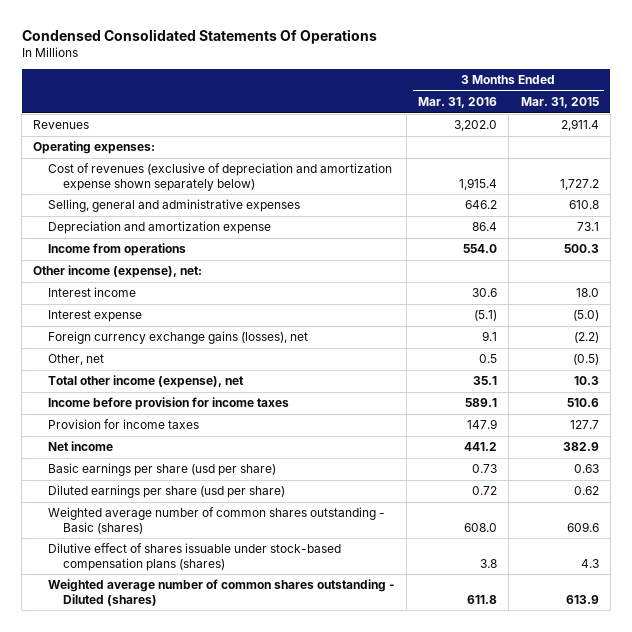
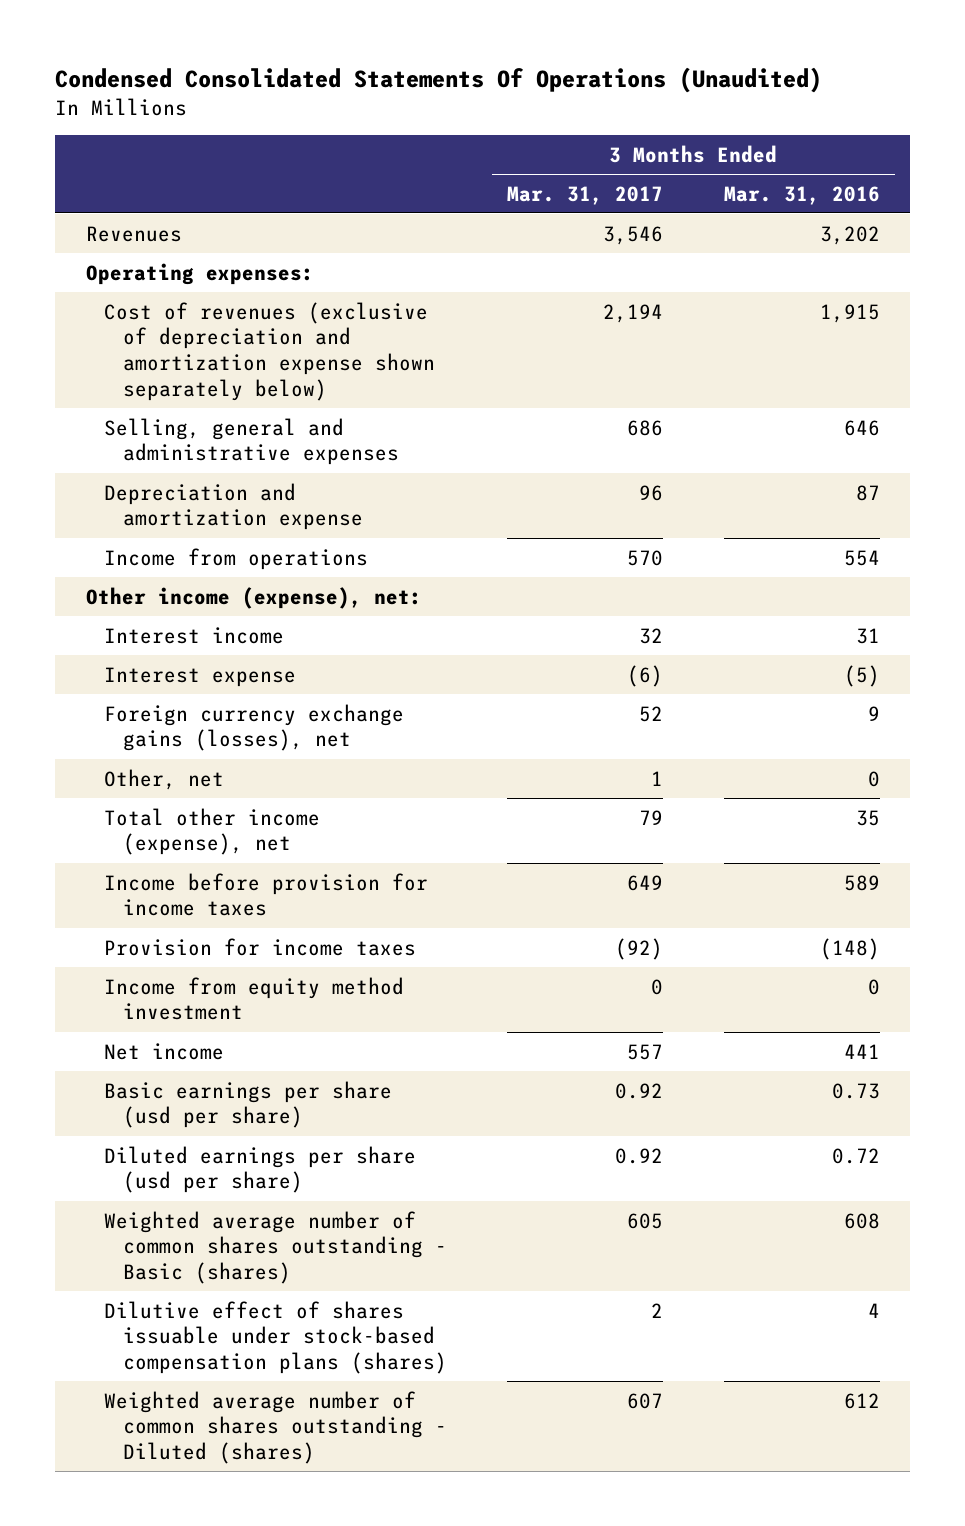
- Condensed Consolidated Statements Of Operations
+ Condensed Consolidated Statements Of Operations (Unaudited)
- | 3 Months Ended Mar. 31, 2016 | 3 Months Ended Mar. 31, 2015
+ | 3 Months Ended Mar. 31, 2017 | 3 Months Ended Mar. 31, 2016
- Revenues | 3,202.0 | 2,911.4
+ Revenues | 3,546 | 3,202
- Cost of revenues (exclusive of depreciation and amortization expense shown separately below) | 1,915.4 | 1,727.2
- Selling, general and administrative expenses | 646.2 | 610.8
- Depreciation and amortization expense | 86.4 | 73.1
- Income from operations | 554.0 | 500.3
+ Cost of revenues (exclusive of depreciation and amortization expense shown separately below) | 2,194 | 1,915
+ Selling, general and administrative expenses | 686 | 646
+ Depreciation and amortization expense | 96 | 87
+ Income from operations | 570 | 554
- Interest income | 30.6 | 18.0
- Interest expense | (5.1) | (5.0)
- Foreign currency exchange gains (losses), net | 9.1 | (2.2)
- Other, net | 0.5 | (0.5)
- Total other income (expense), net | 35.1 | 10.3
- Income before provision for income taxes | 589.1 | 510.6
- Provision for income taxes | 147.9 | 127.7
- Net income | 441.2 | 382.9
+ Interest income | 32 | 31
+ Interest expense | (6) | (5)
+ Foreign currency exchange gains (losses), net | 52 | 9
+ Other, net | 1 | 0
+ Total other income (expense), net | 79 | 35
+ Income before provision for income taxes | 649 | 589
+ Provision for income taxes | (92) | (148)
+ Income from equity method investment | 0 | 0
+ Net income | 557 | 441
- Weighted average number of common shares outstanding - Basic (shares) | 608.0 | 609.6
- Dilutive effect of shares issuable under stock-based compensation plans (shares) | 3.8 | 4.3
- Weighted average number of common shares outstanding - Diluted (shares) | 611.8 | 613.9
+ Weighted average number of common shares outstanding - Basic (shares) | 605 | 608
+ Dilutive effect of shares issuable under stock-based compensation plans (shares) | 2 | 4
+ Weighted average number of common shares outstanding - Diluted (shares) | 607 | 612

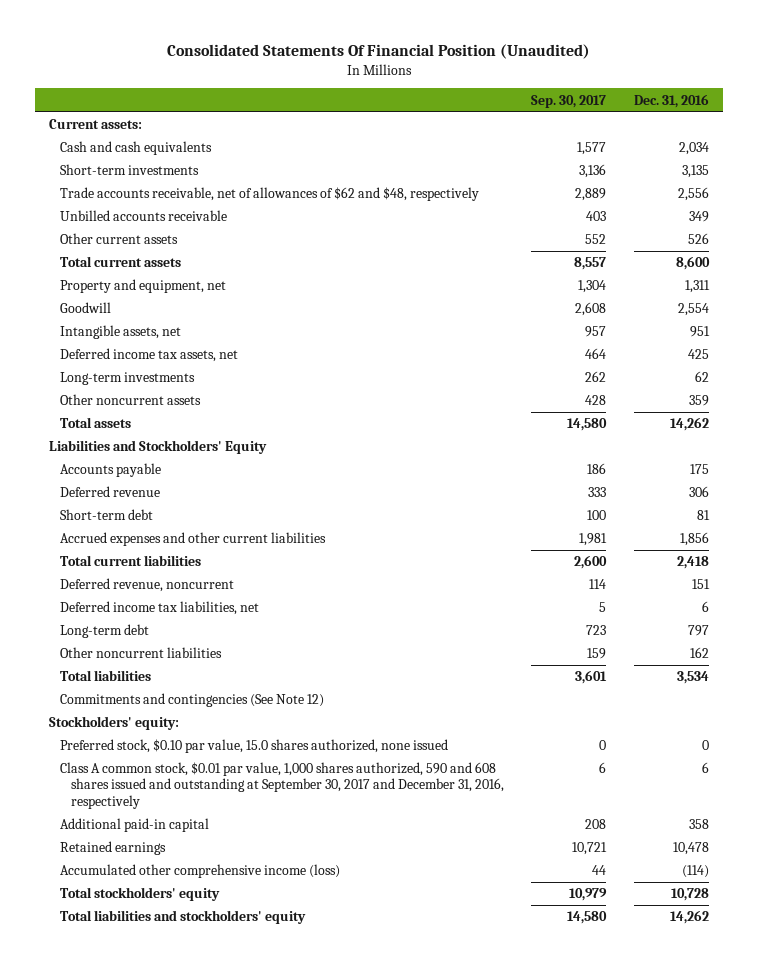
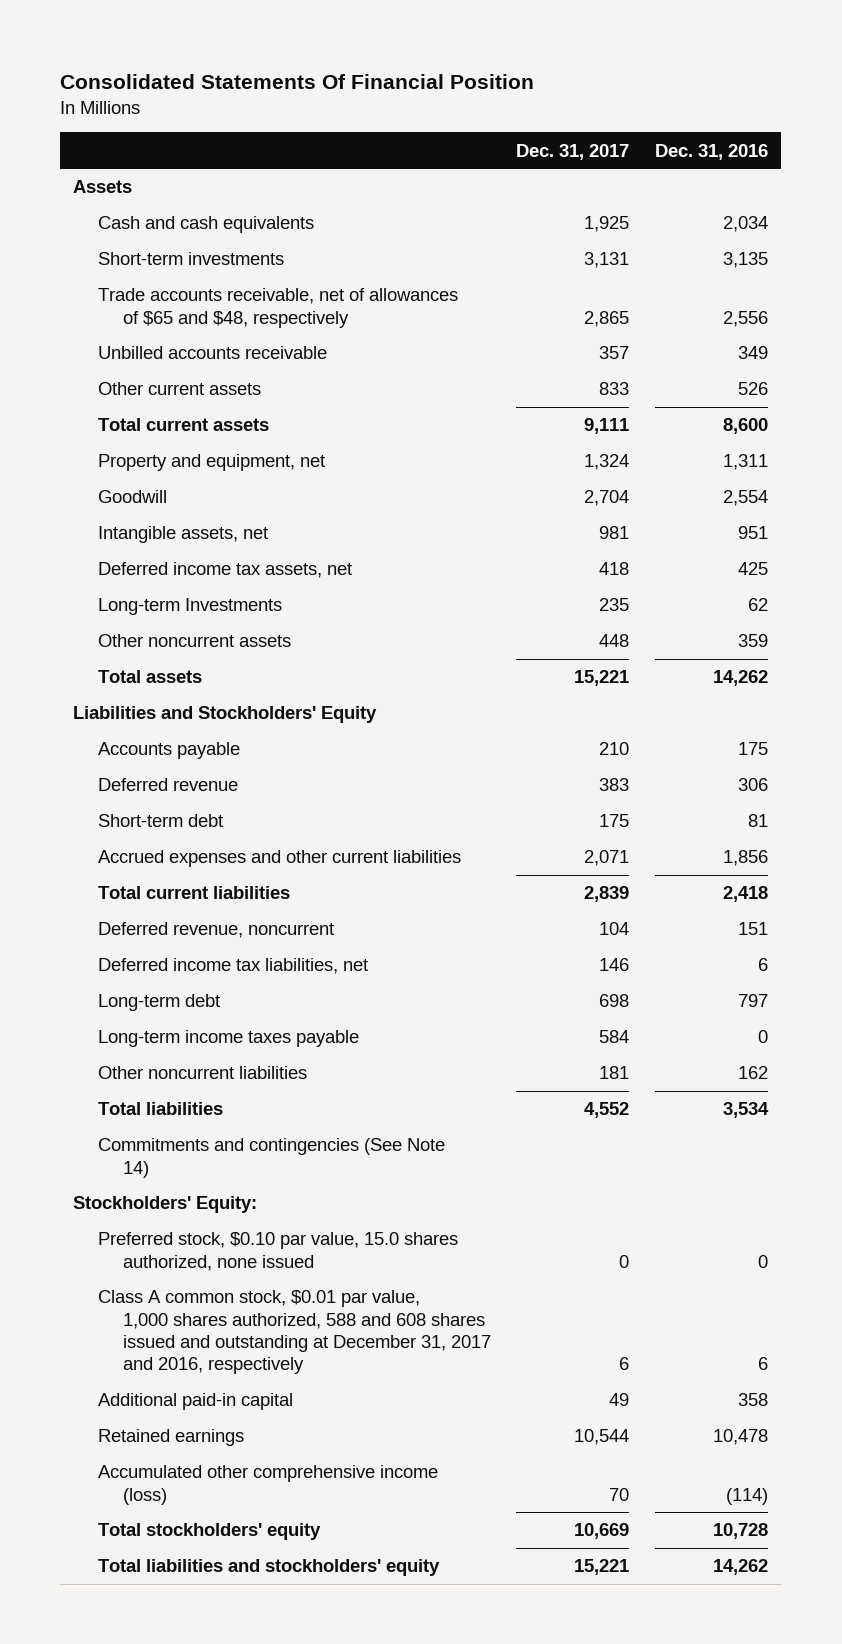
- Consolidated Statements Of Financial Position (Unaudited)
+ Consolidated Statements Of Financial Position
- | Sep. 30, 2017 | Dec. 31, 2016
+ | Dec. 31, 2017 | Dec. 31, 2016
- Current assets:
+ Assets
- Trade accounts receivable, net of allowances of $62 and $48, respectively | 2,889 | 2,556
+ Trade accounts receivable, net of allowances of $65 and $48, respectively | 2,865 | 2,556
- Long-term investments | 262 | 62
+ Long-term Investments | 235 | 62
+ Long-term income taxes payable | 584 | 0
- Commitments and contingencies (See Note 12)
- Stockholders' equity:
+ Commitments and contingencies (See Note 14)
+ Stockholders' Equity:
- Class A common stock, $0.01 par value, 1,000 shares authorized, 590 and 608 shares issued and outstanding at September 30, 2017 and December 31, 2016, respectively | 6 | 6
+ Class A common stock, $0.01 par value, 1,000 shares authorized, 588 and 608 shares issued and outstanding at December 31, 2017 and 2016, respectively | 6 | 6

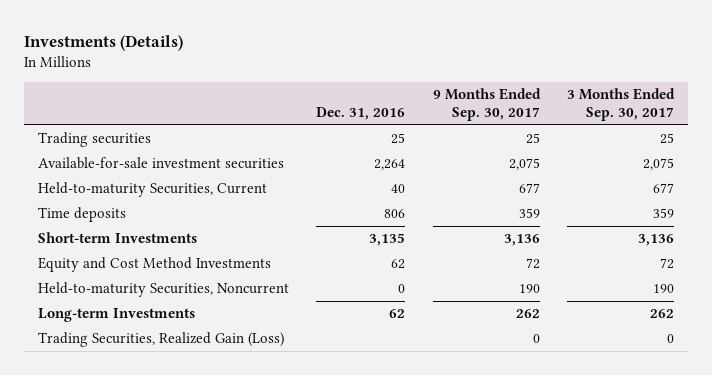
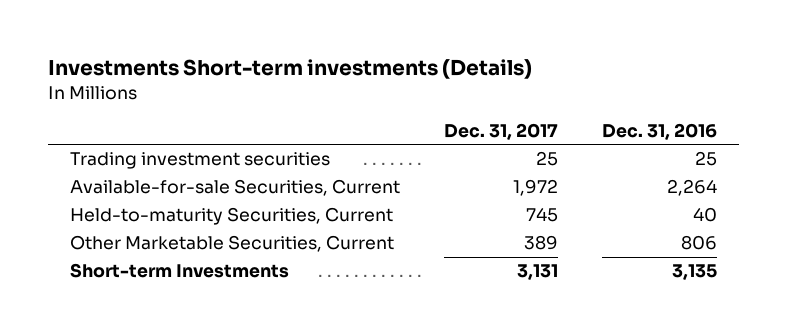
- Investments (Details)
+ Investments Short-term investments (Details)
- | Dec. 31, 2016 | 9 Months Ended Sep. 30, 2017 | 3 Months Ended Sep. 30, 2017
+ | Dec. 31, 2017 | Dec. 31, 2016
- Trading securities | 25 | 25 | 25
- Available-for-sale investment securities | 2,264 | 2,075 | 2,075
+ Trading investment securities | 25 | 25
+ Available-for-sale Securities, Current | 1,972 | 2,264
- Time deposits | 806 | 359 | 359
+ Other Marketable Securities, Current | 389 | 806
- Equity and Cost Method Investments | 62 | 72 | 72
- Held-to-maturity Securities, Noncurrent | 0 | 190 | 190
- Long-term Investments | 62 | 262 | 262
- Trading Securities, Realized Gain (Loss) | | 0 | 0

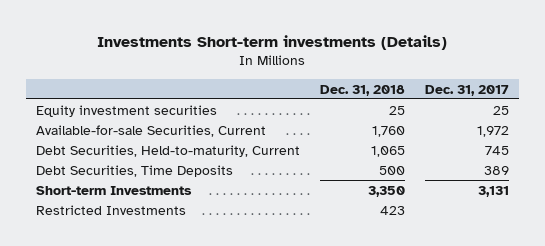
- | Dec. 31, 2017 | Dec. 31, 2016
+ | Dec. 31, 2018 | Dec. 31, 2017
- Trading investment securities | 25 | 25
+ Equity investment securities | 25 | 25
- Held-to-maturity Securities, Current | 745 | 40
- Other Marketable Securities, Current | 389 | 806
+ Debt Securities, Held-to-maturity, Current | 1,065 | 745
+ Debt Securities, Time Deposits | 500 | 389
+ Restricted Investments | 423 |

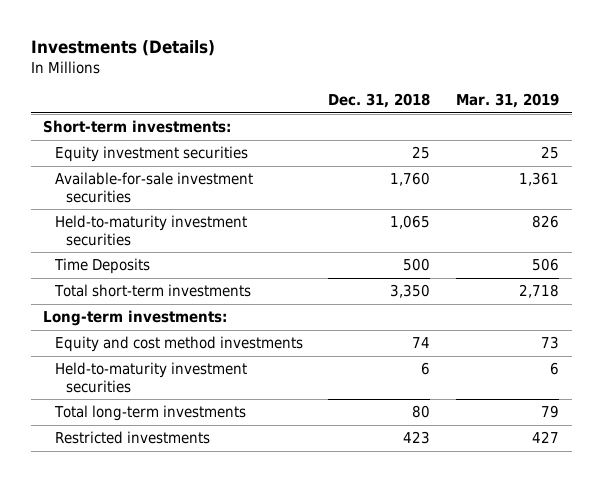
- Investments Short-term investments (Details)
+ Investments (Details)
- | Dec. 31, 2018 | Dec. 31, 2017
+ | Dec. 31, 2018 | Mar. 31, 2019
+ Short-term investments:
- Available-for-sale Securities, Current | 1,760 | 1,972
- Debt Securities, Held-to-maturity, Current | 1,065 | 745
- Debt Securities, Time Deposits | 500 | 389
- Short-term Investments | 3,350 | 3,131
- Restricted Investments | 423 |
+ Available-for-sale investment securities | 1,760 | 1,361
+ Held-to-maturity investment securities | 1,065 | 826
+ Time Deposits | 500 | 506
+ Total short-term investments | 3,350 | 2,718
+ Long-term investments:
+ Equity and cost method investments | 74 | 73
+ Held-to-maturity investment securities | 6 | 6
+ Total long-term investments | 80 | 79
+ Restricted investments | 423 | 427

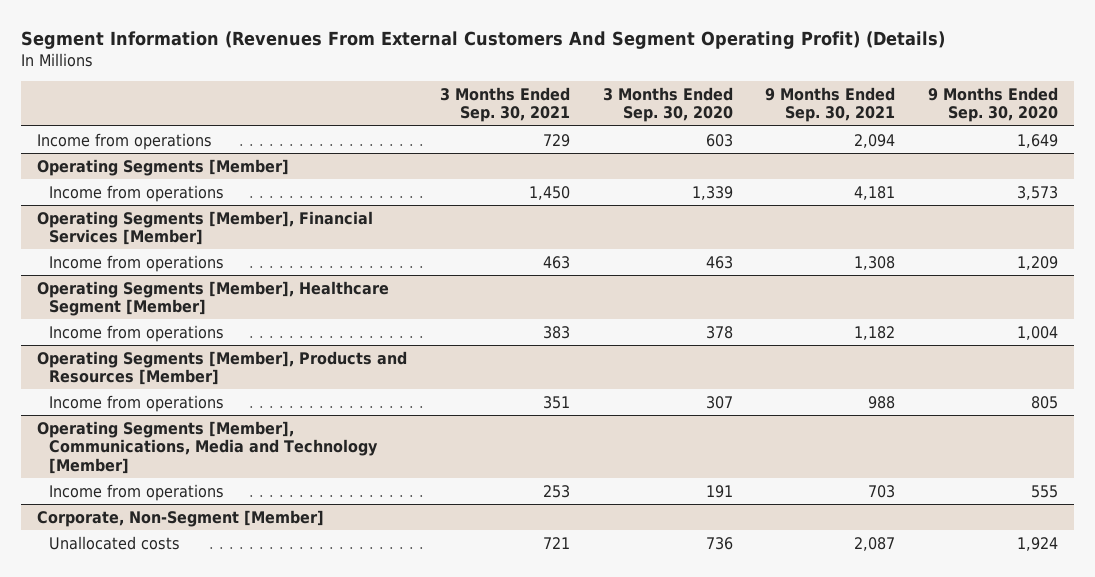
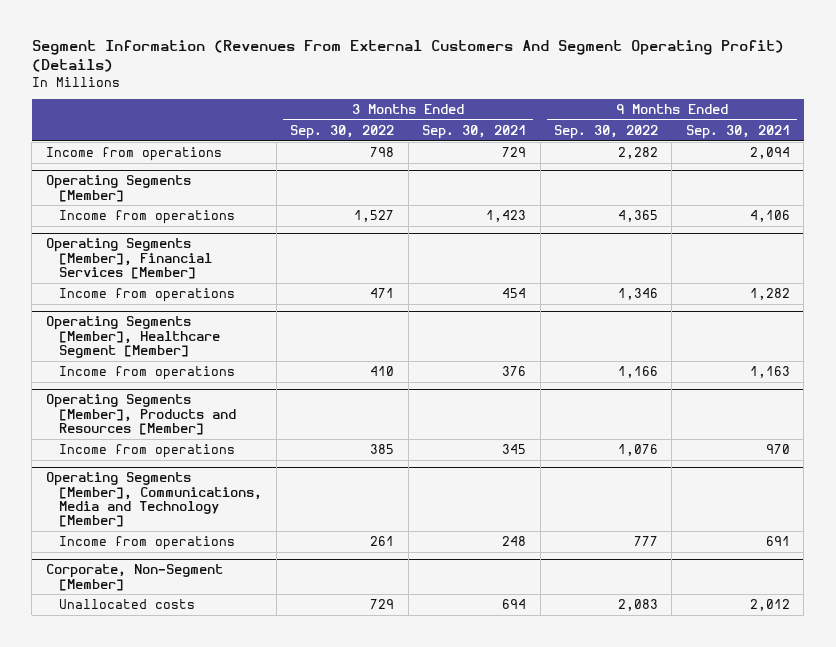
- | 3 Months Ended Sep. 30, 2021 | 3 Months Ended Sep. 30, 2020 | 9 Months Ended Sep. 30, 2021 | 9 Months Ended Sep. 30, 2020
+ | 3 Months Ended Sep. 30, 2022 | 3 Months Ended Sep. 30, 2021 | 9 Months Ended Sep. 30, 2022 | 9 Months Ended Sep. 30, 2021
@ Operating Segments [Member]
- Income from operations | 1,450 | 1,339 | 4,181 | 3,573
+ Income from operations | 1,527 | 1,423 | 4,365 | 4,106
@ Operating Segments [Member], Financial Services [Member]
- Income from operations | 463 | 463 | 1,308 | 1,209
+ Income from operations | 471 | 454 | 1,346 | 1,282
@ Operating Segments [Member], Healthcare Segment [Member]
- Income from operations | 383 | 378 | 1,182 | 1,004
+ Income from operations | 410 | 376 | 1,166 | 1,163
@ Operating Segments [Member], Products and Resources [Member]
- Income from operations | 351 | 307 | 988 | 805
+ Income from operations | 385 | 345 | 1,076 | 970
@ Operating Segments [Member], Communications, Media and Technology [Member]
- Income from operations | 253 | 191 | 703 | 555
+ Income from operations | 261 | 248 | 777 | 691
@ Corporate, Non-Segment [Member]
- Unallocated costs | 721 | 736 | 2,087 | 1,924
+ Unallocated costs | 729 | 694 | 2,083 | 2,012

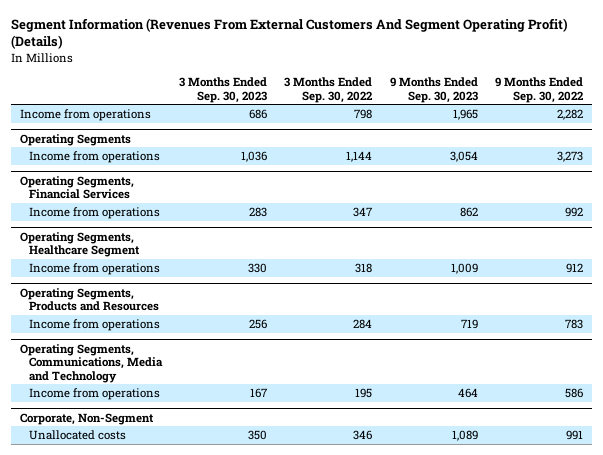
- | 3 Months Ended Sep. 30, 2022 | 3 Months Ended Sep. 30, 2021 | 9 Months Ended Sep. 30, 2022 | 9 Months Ended Sep. 30, 2021
+ | 3 Months Ended Sep. 30, 2023 | 3 Months Ended Sep. 30, 2022 | 9 Months Ended Sep. 30, 2023 | 9 Months Ended Sep. 30, 2022
- Operating Segments [Member]
- Income from operations | 1,527 | 1,423 | 4,365 | 4,106
- Operating Segments [Member], Financial Services [Member]
- Income from operations | 471 | 454 | 1,346 | 1,282
- Operating Segments [Member], Healthcare Segment [Member]
- Income from operations | 410 | 376 | 1,166 | 1,163
- Operating Segments [Member], Products and Resources [Member]
- Income from operations | 385 | 345 | 1,076 | 970
- Operating Segments [Member], Communications, Media and Technology [Member]
- Income from operations | 261 | 248 | 777 | 691
- Corporate, Non-Segment [Member]
- Unallocated costs | 729 | 694 | 2,083 | 2,012
+ Operating Segments
+ Income from operations | 1,036 | 1,144 | 3,054 | 3,273
+ Operating Segments, Financial Services
+ Income from operations | 283 | 347 | 862 | 992
+ Operating Segments, Healthcare Segment
+ Income from operations | 330 | 318 | 1,009 | 912
+ Operating Segments, Products and Resources
+ Income from operations | 256 | 284 | 719 | 783
+ Operating Segments, Communications, Media and Technology
+ Income from operations | 167 | 195 | 464 | 586
+ Corporate, Non-Segment
+ Unallocated costs | 350 | 346 | 1,089 | 991

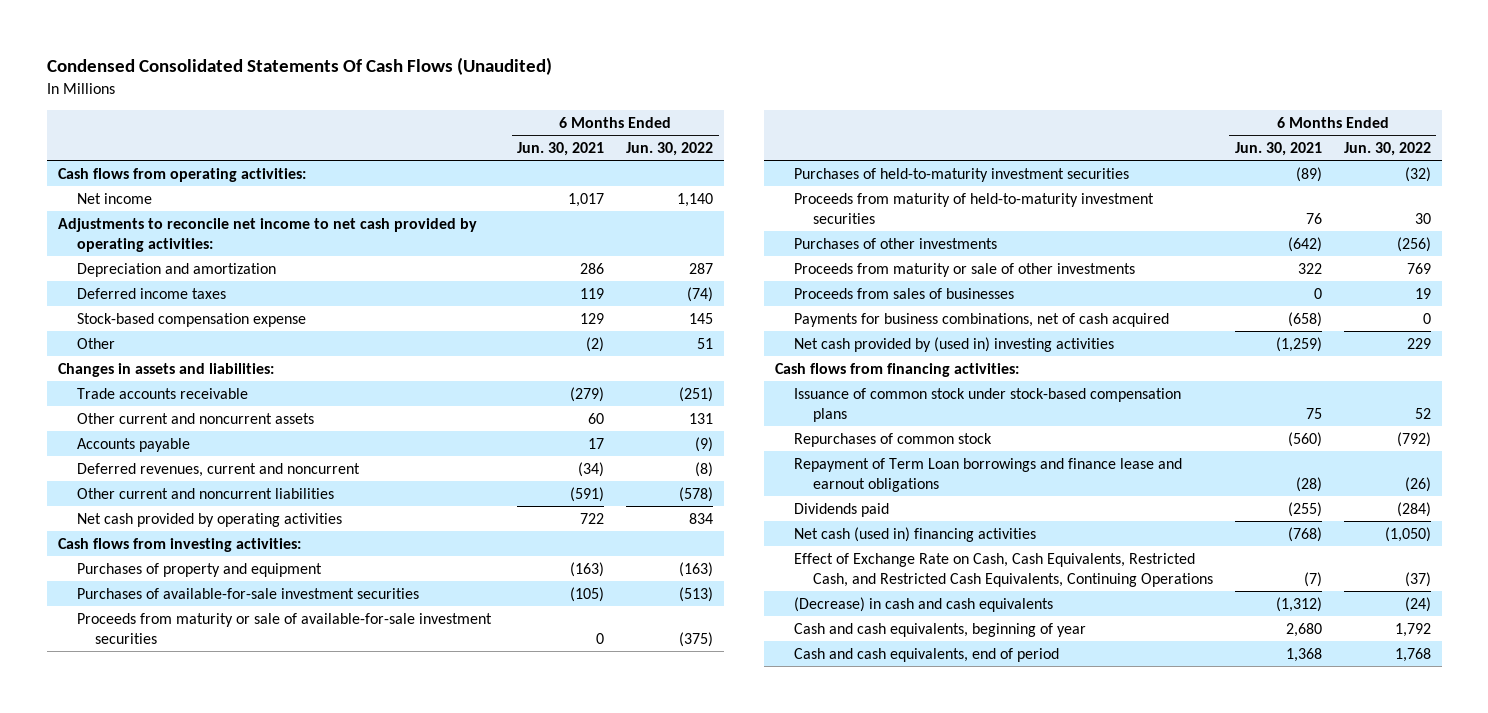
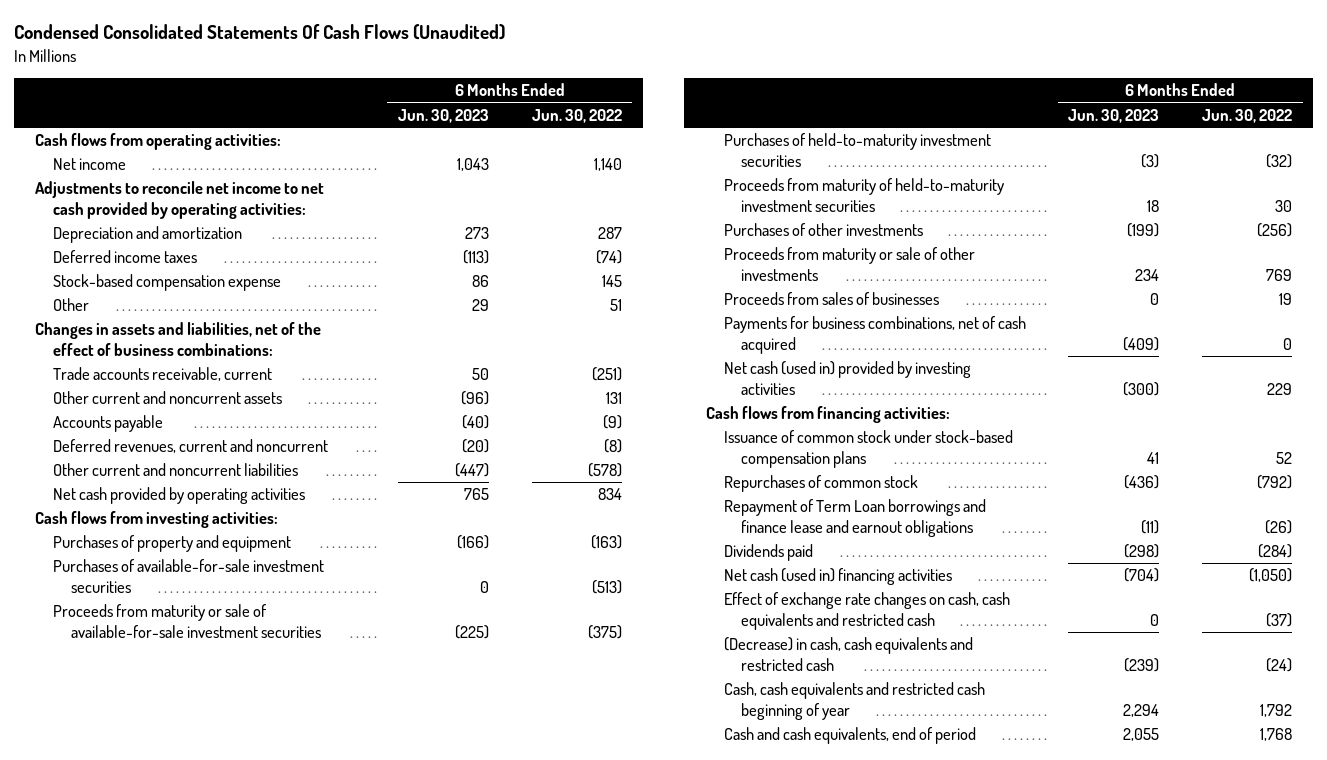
- | 6 Months Ended Jun. 30, 2021 | 6 Months Ended Jun. 30, 2022
+ | 6 Months Ended Jun. 30, 2023 | 6 Months Ended Jun. 30, 2022
- Changes in assets and liabilities:
- Trade accounts receivable | (279) | (251)
+ Changes in assets and liabilities, net of the effect of business combinations:
+ Trade accounts receivable, current | 50 | (251)
- Net cash provided by (used in) investing activities | (1,259) | 229
+ Net cash (used in) provided by investing activities | (300) | 229
- Effect of Exchange Rate on Cash, Cash Equivalents, Restricted Cash, and Restricted Cash Equivalents, Continuing Operations | (7) | (37)
- (Decrease) in cash and cash equivalents | (1,312) | (24)
- Cash and cash equivalents, beginning of year | 2,680 | 1,792
+ Effect of exchange rate changes on cash, cash equivalents and restricted cash | 0 | (37)
+ (Decrease) in cash, cash equivalents and restricted cash | (239) | (24)
+ Cash, cash equivalents and restricted cash beginning of year | 2,294 | 1,792

